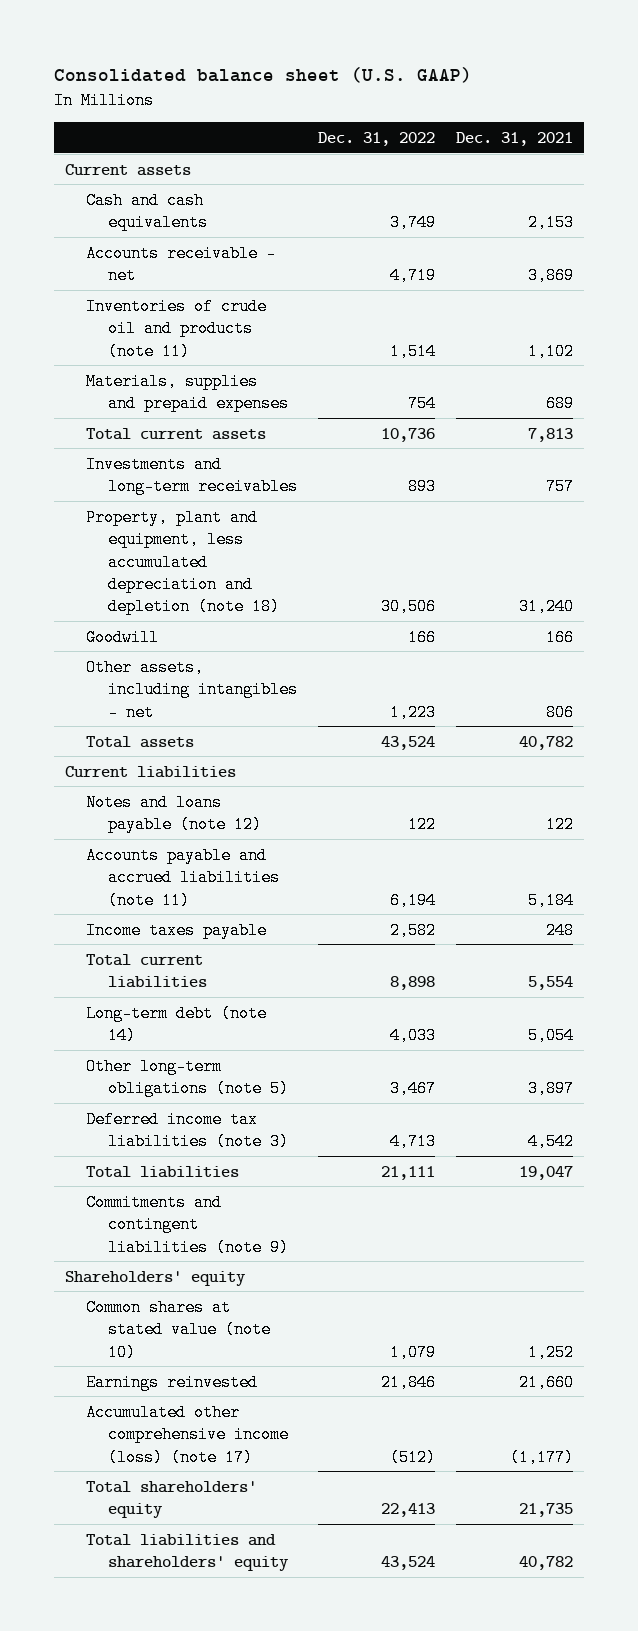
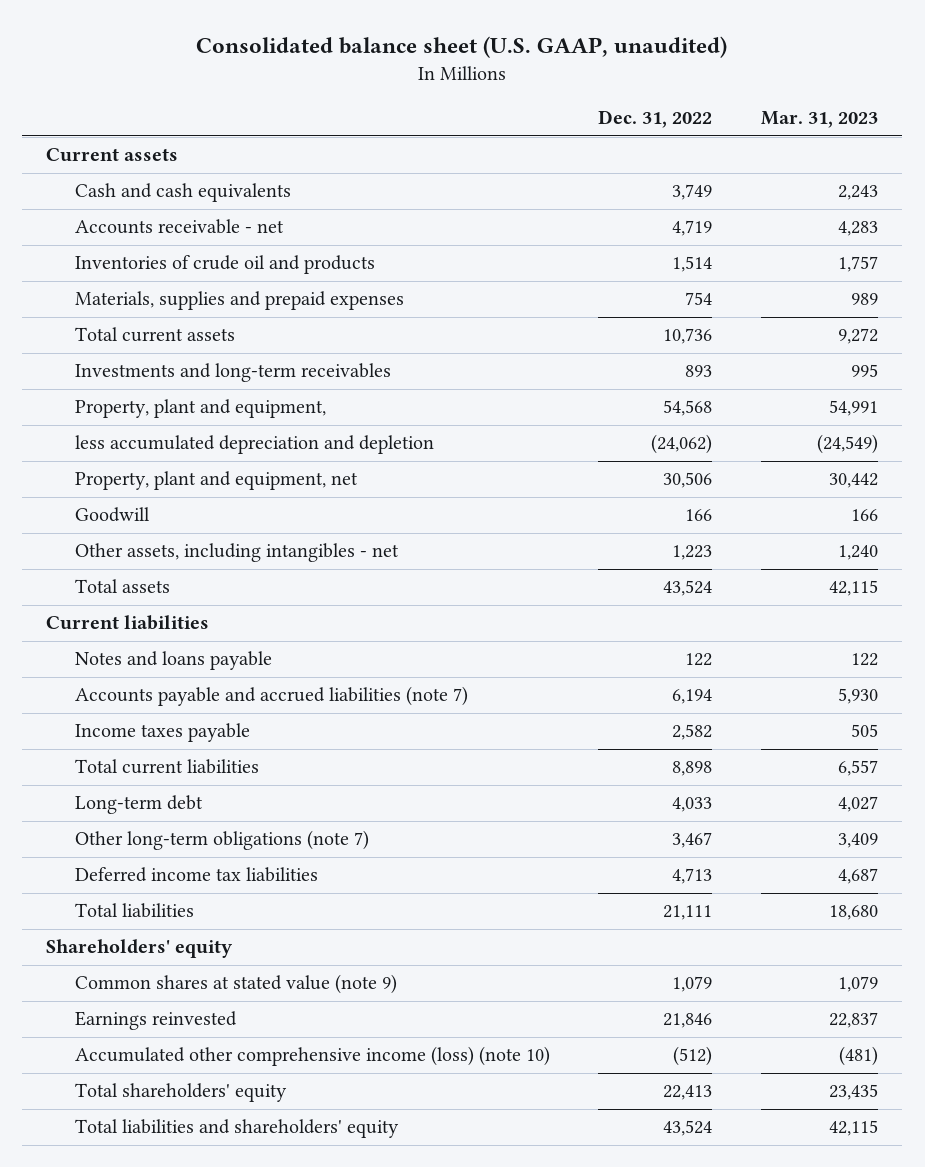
- Consolidated balance sheet (U.S. GAAP)
+ Consolidated balance sheet (U.S. GAAP, unaudited)
- | Dec. 31, 2022 | Dec. 31, 2021
+ | Dec. 31, 2022 | Mar. 31, 2023
- Inventories of crude oil and products (note 11) | 1,514 | 1,102
+ Inventories of crude oil and products | 1,514 | 1,757
- Property, plant and equipment, less accumulated depreciation and depletion (note 18) | 30,506 | 31,240
+ Property, plant and equipment, | 54,568 | 54,991
+ less accumulated depreciation and depletion | (24,062) | (24,549)
+ Property, plant and equipment, net | 30,506 | 30,442
- Notes and loans payable (note 12) | 122 | 122
- Accounts payable and accrued liabilities (note 11) | 6,194 | 5,184
+ Notes and loans payable | 122 | 122
+ Accounts payable and accrued liabilities (note 7) | 6,194 | 5,930
- Long-term debt (note 14) | 4,033 | 5,054
- Other long-term obligations (note 5) | 3,467 | 3,897
- Deferred income tax liabilities (note 3) | 4,713 | 4,542
+ Long-term debt | 4,033 | 4,027
+ Other long-term obligations (note 7) | 3,467 | 3,409
+ Deferred income tax liabilities | 4,713 | 4,687
- Commitments and contingent liabilities (note 9)
- Common shares at stated value (note 10) | 1,079 | 1,252
+ Common shares at stated value (note 9) | 1,079 | 1,079
- Accumulated other comprehensive income (loss) (note 17) | (512) | (1,177)
+ Accumulated other comprehensive income (loss) (note 10) | (512) | (481)

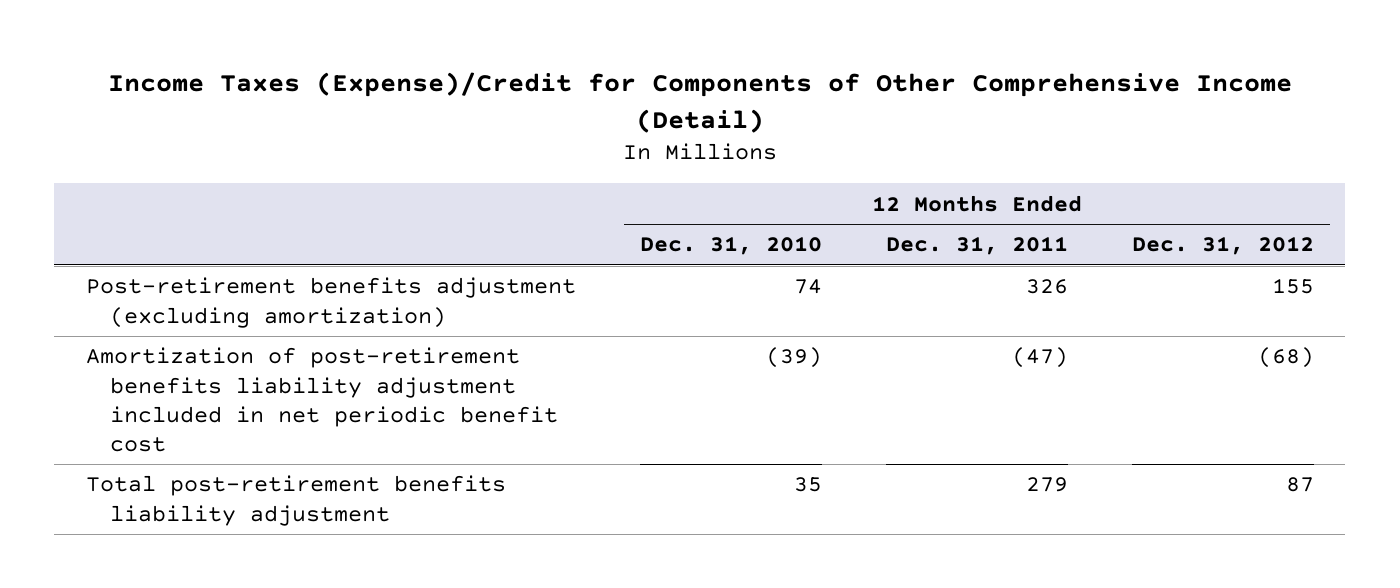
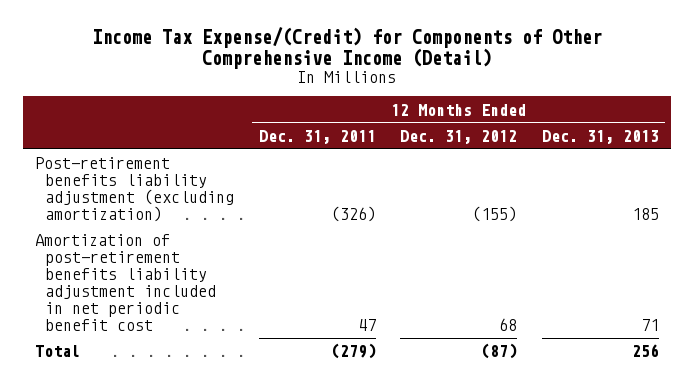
- Income Taxes (Expense)/Credit for Components of Other Comprehensive Income (Detail)
+ Income Tax Expense/(Credit) for Components of Other Comprehensive Income (Detail)
- | 12 Months Ended Dec. 31, 2010 | 12 Months Ended Dec. 31, 2011 | 12 Months Ended Dec. 31, 2012
+ | 12 Months Ended Dec. 31, 2011 | 12 Months Ended Dec. 31, 2012 | 12 Months Ended Dec. 31, 2013
- Post-retirement benefits adjustment (excluding amortization) | 74 | 326 | 155
- Amortization of post-retirement benefits liability adjustment included in net periodic benefit cost | (39) | (47) | (68)
- Total post-retirement benefits liability adjustment | 35 | 279 | 87
+ Post-retirement benefits liability adjustment (excluding amortization) | (326) | (155) | 185
+ Amortization of post-retirement benefits liability adjustment included in net periodic benefit cost | 47 | 68 | 71
+ Total | (279) | (87) | 256

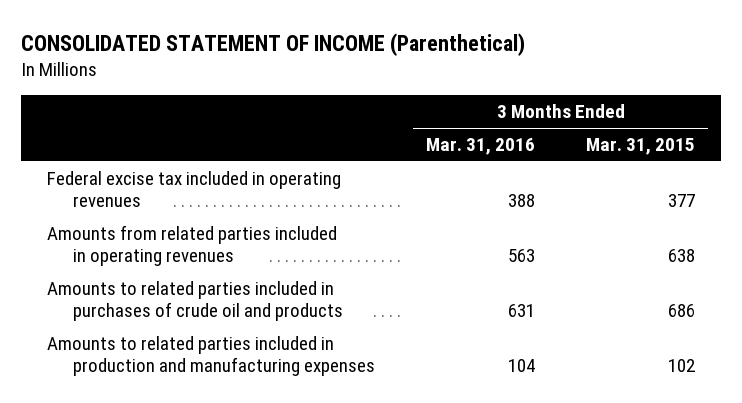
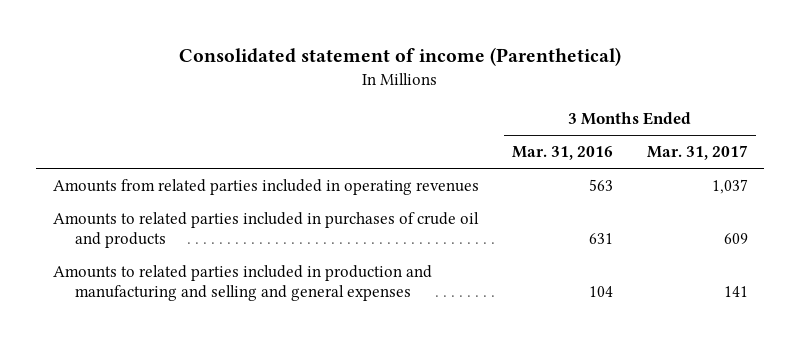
- CONSOLIDATED STATEMENT OF INCOME (Parenthetical)
+ Consolidated statement of income (Parenthetical)
- | 3 Months Ended Mar. 31, 2016 | 3 Months Ended Mar. 31, 2015
+ | 3 Months Ended Mar. 31, 2016 | 3 Months Ended Mar. 31, 2017
- Federal excise tax included in operating revenues | 388 | 377
- Amounts to related parties included in production and manufacturing expenses | 104 | 102
+ Amounts to related parties included in production and manufacturing and selling and general expenses | 104 | 141

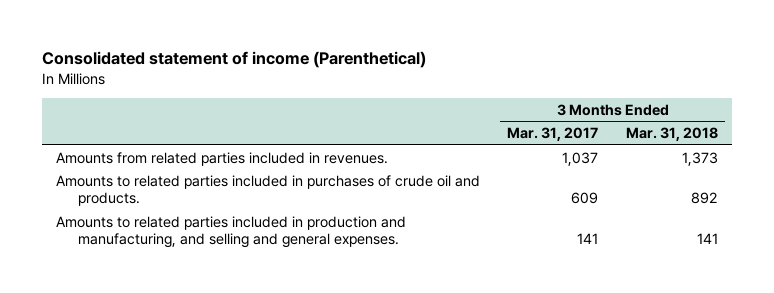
- | 3 Months Ended Mar. 31, 2016 | 3 Months Ended Mar. 31, 2017
+ | 3 Months Ended Mar. 31, 2017 | 3 Months Ended Mar. 31, 2018
- Amounts from related parties included in operating revenues | 563 | 1,037
- Amounts to related parties included in purchases of crude oil and products | 631 | 609
- Amounts to related parties included in production and manufacturing and selling and general expenses | 104 | 141
+ Amounts from related parties included in revenues. | 1,037 | 1,373
+ Amounts to related parties included in purchases of crude oil and products. | 609 | 892
+ Amounts to related parties included in production and manufacturing, and selling and general expenses. | 141 | 141

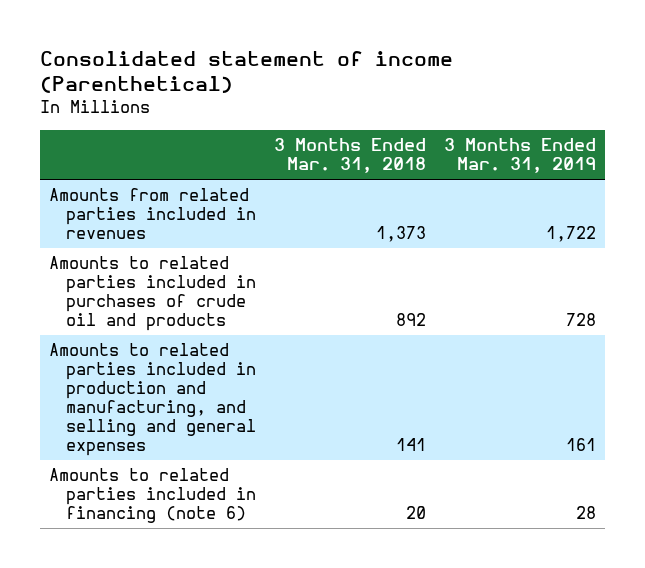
- | 3 Months Ended Mar. 31, 2017 | 3 Months Ended Mar. 31, 2018
+ | 3 Months Ended Mar. 31, 2018 | 3 Months Ended Mar. 31, 2019
- Amounts from related parties included in revenues. | 1,037 | 1,373
- Amounts to related parties included in purchases of crude oil and products. | 609 | 892
- Amounts to related parties included in production and manufacturing, and selling and general expenses. | 141 | 141
+ Amounts from related parties included in revenues | 1,373 | 1,722
+ Amounts to related parties included in purchases of crude oil and products | 892 | 728
+ Amounts to related parties included in production and manufacturing, and selling and general expenses | 141 | 161
+ Amounts to related parties included in financing (note 6) | 20 | 28

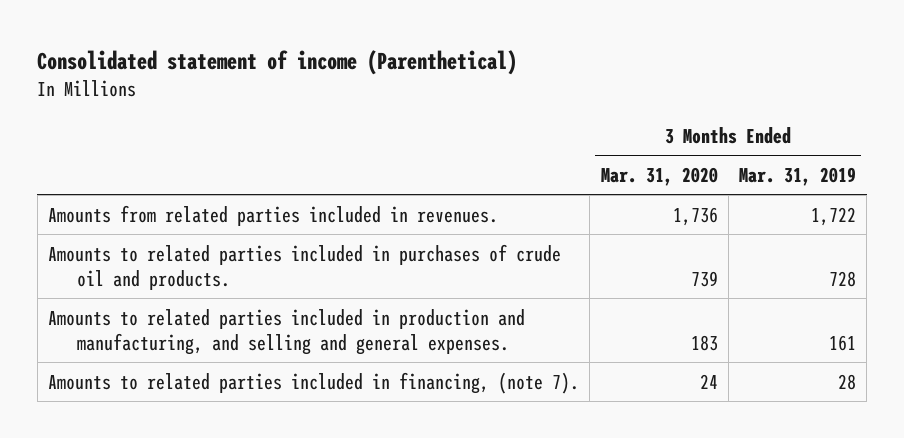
- | 3 Months Ended Mar. 31, 2018 | 3 Months Ended Mar. 31, 2019
+ | 3 Months Ended Mar. 31, 2020 | 3 Months Ended Mar. 31, 2019
- Amounts from related parties included in revenues | 1,373 | 1,722
- Amounts to related parties included in purchases of crude oil and products | 892 | 728
- Amounts to related parties included in production and manufacturing, and selling and general expenses | 141 | 161
- Amounts to related parties included in financing (note 6) | 20 | 28
+ Amounts from related parties included in revenues. | 1,736 | 1,722
+ Amounts to related parties included in purchases of crude oil and products. | 739 | 728
+ Amounts to related parties included in production and manufacturing, and selling and general expenses. | 183 | 161
+ Amounts to related parties included in financing, (note 7). | 24 | 28

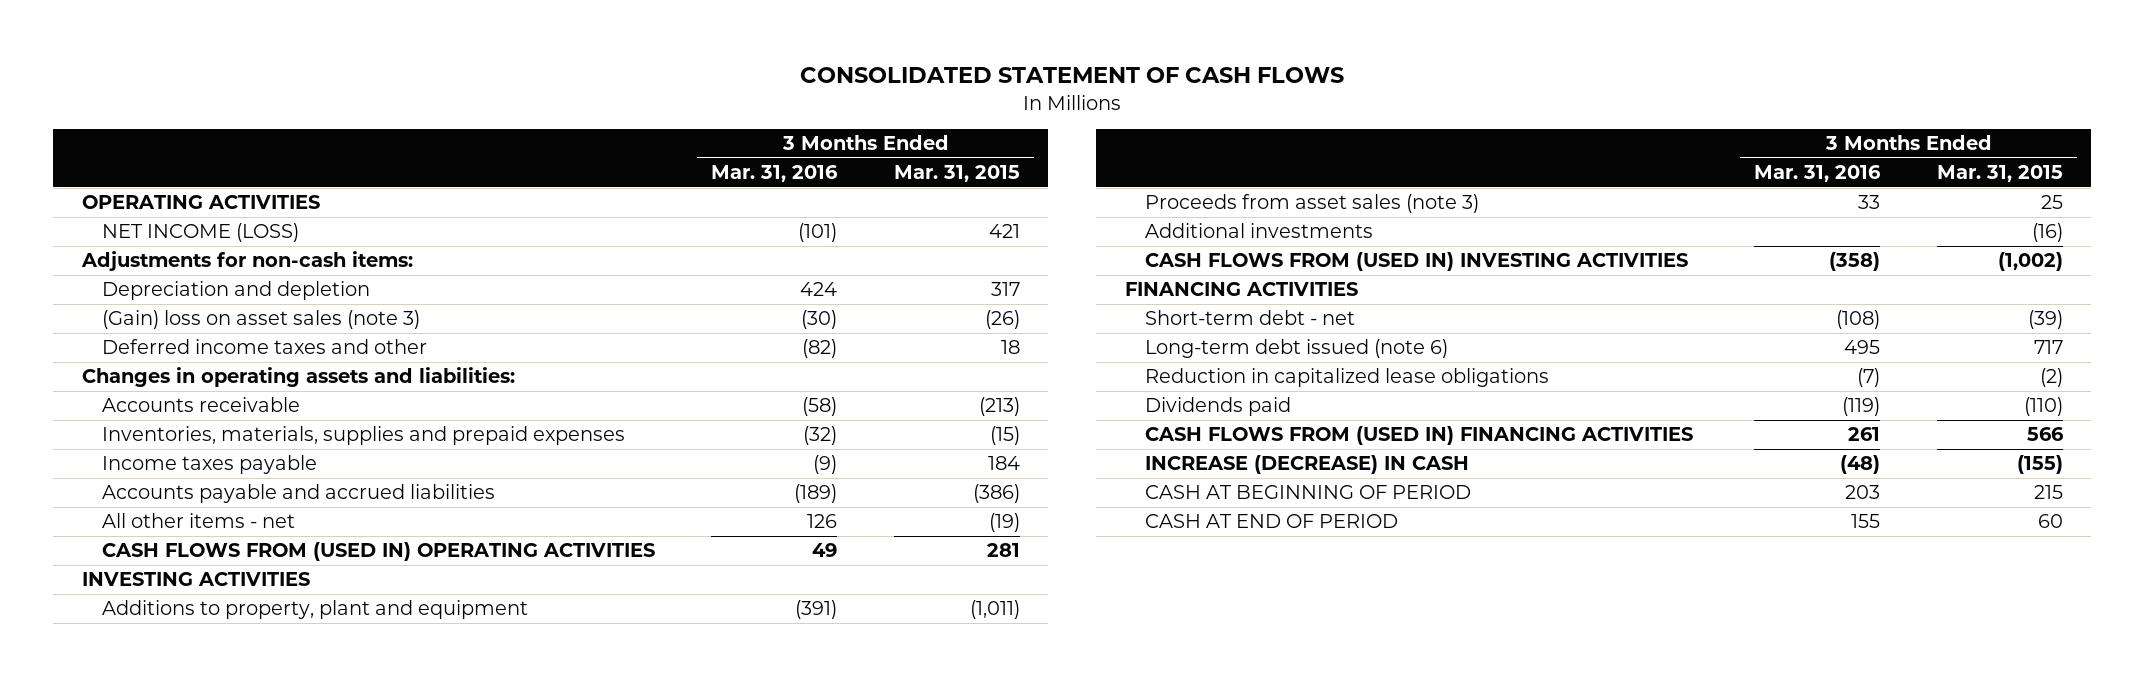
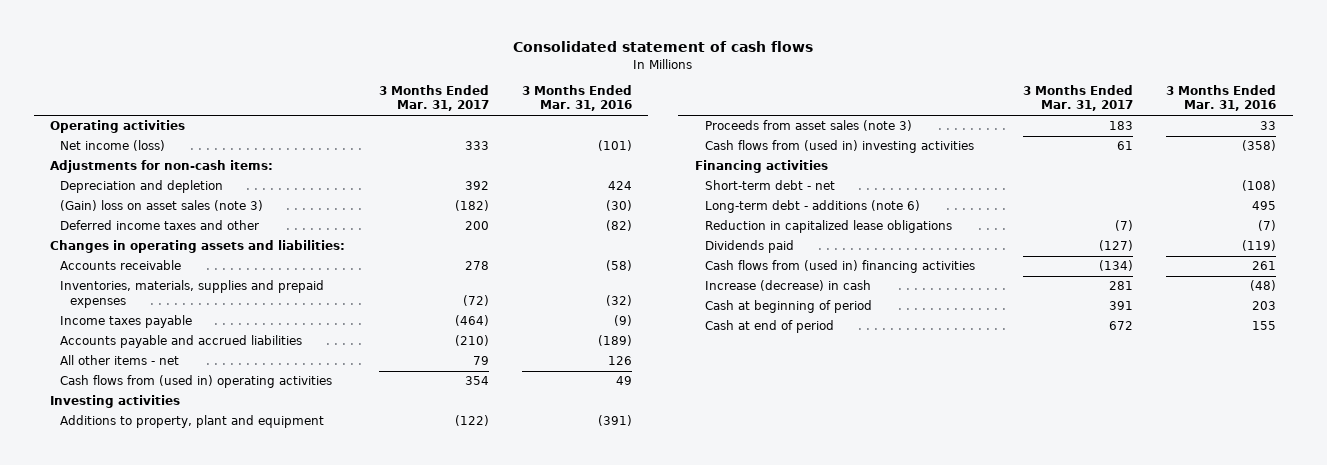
- CONSOLIDATED STATEMENT OF CASH FLOWS
+ Consolidated statement of cash flows
- | 3 Months Ended Mar. 31, 2016 | 3 Months Ended Mar. 31, 2015
+ | 3 Months Ended Mar. 31, 2017 | 3 Months Ended Mar. 31, 2016
- OPERATING ACTIVITIES
- NET INCOME (LOSS) | (101) | 421
+ Operating activities
+ Net income (loss) | 333 | (101)
- CASH FLOWS FROM (USED IN) OPERATING ACTIVITIES | 49 | 281
- INVESTING ACTIVITIES
+ Cash flows from (used in) operating activities | 354 | 49
+ Investing activities
- Additional investments | | (16)
- CASH FLOWS FROM (USED IN) INVESTING ACTIVITIES | (358) | (1,002)
- FINANCING ACTIVITIES
+ Cash flows from (used in) investing activities | 61 | (358)
+ Financing activities
- Long-term debt issued (note 6) | 495 | 717
+ Long-term debt - additions (note 6) | | 495
- CASH FLOWS FROM (USED IN) FINANCING ACTIVITIES | 261 | 566
- INCREASE (DECREASE) IN CASH | (48) | (155)
- CASH AT BEGINNING OF PERIOD | 203 | 215
- CASH AT END OF PERIOD | 155 | 60
+ Cash flows from (used in) financing activities | (134) | 261
+ Increase (decrease) in cash | 281 | (48)
+ Cash at beginning of period | 391 | 203
+ Cash at end of period | 672 | 155

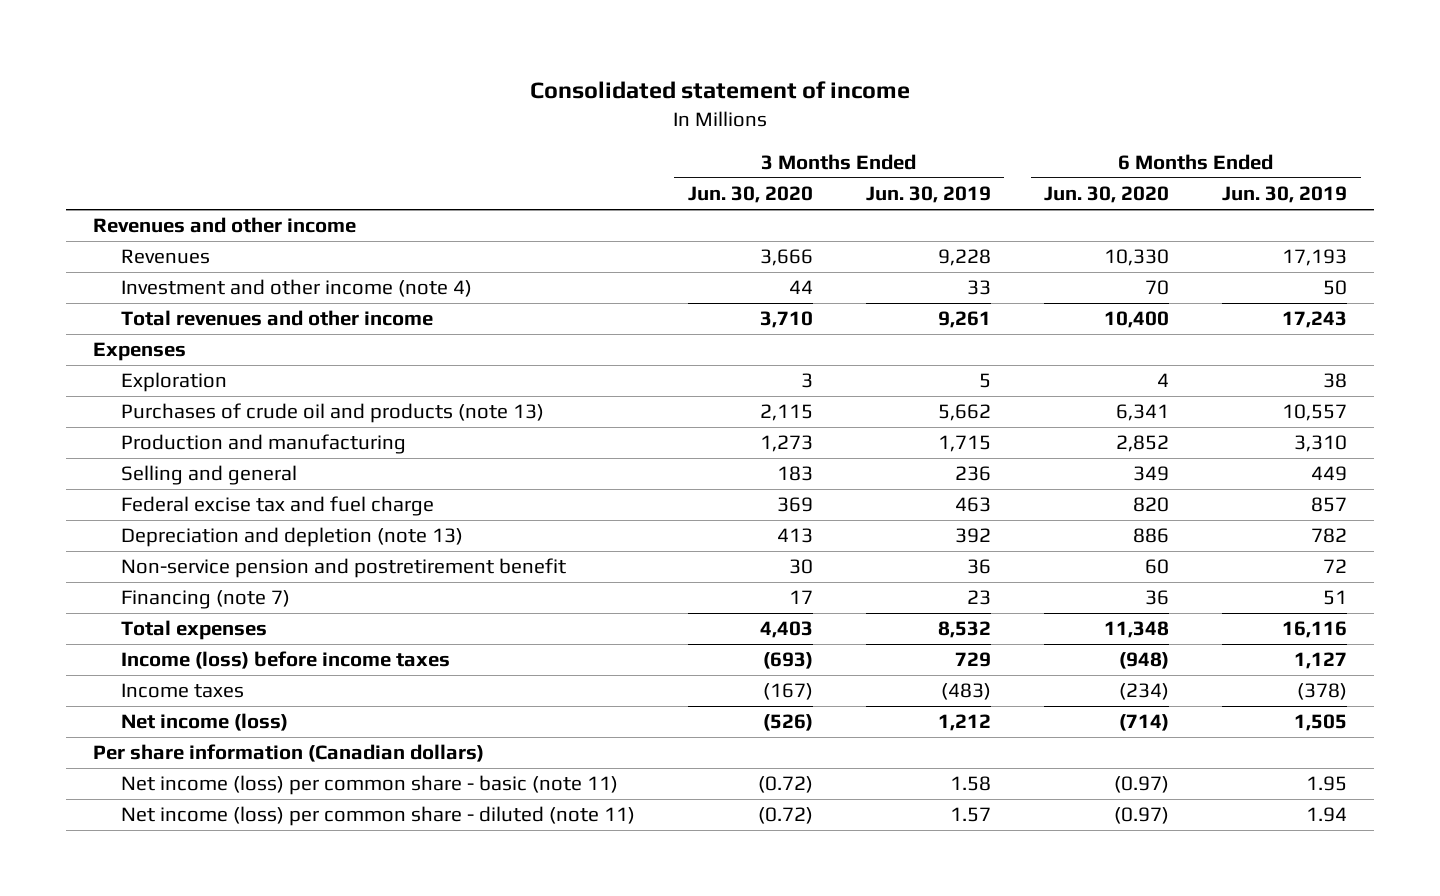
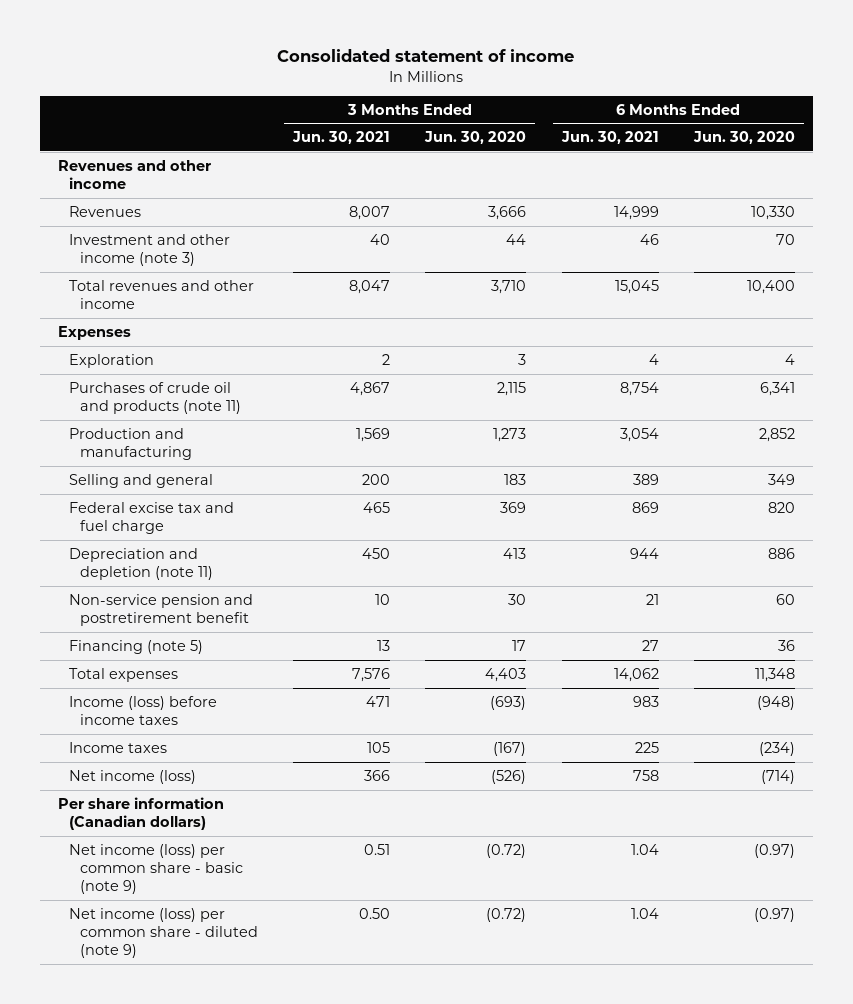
- | 3 Months Ended Jun. 30, 2020 | 3 Months Ended Jun. 30, 2019 | 6 Months Ended Jun. 30, 2020 | 6 Months Ended Jun. 30, 2019
+ | 3 Months Ended Jun. 30, 2021 | 3 Months Ended Jun. 30, 2020 | 6 Months Ended Jun. 30, 2021 | 6 Months Ended Jun. 30, 2020
- Investment and other income (note 4) | 44 | 33 | 70 | 50
+ Investment and other income (note 3) | 40 | 44 | 46 | 70
- Purchases of crude oil and products (note 13) | 2,115 | 5,662 | 6,341 | 10,557
+ Purchases of crude oil and products (note 11) | 4,867 | 2,115 | 8,754 | 6,341
- Depreciation and depletion (note 13) | 413 | 392 | 886 | 782
+ Depreciation and depletion (note 11) | 450 | 413 | 944 | 886
- Financing (note 7) | 17 | 23 | 36 | 51
+ Financing (note 5) | 13 | 17 | 27 | 36
- Net income (loss) per common share - basic (note 11) | (0.72) | 1.58 | (0.97) | 1.95
- Net income (loss) per common share - diluted (note 11) | (0.72) | 1.57 | (0.97) | 1.94
+ Net income (loss) per common share - basic (note 9) | 0.51 | (0.72) | 1.04 | (0.97)
+ Net income (loss) per common share - diluted (note 9) | 0.50 | (0.72) | 1.04 | (0.97)

